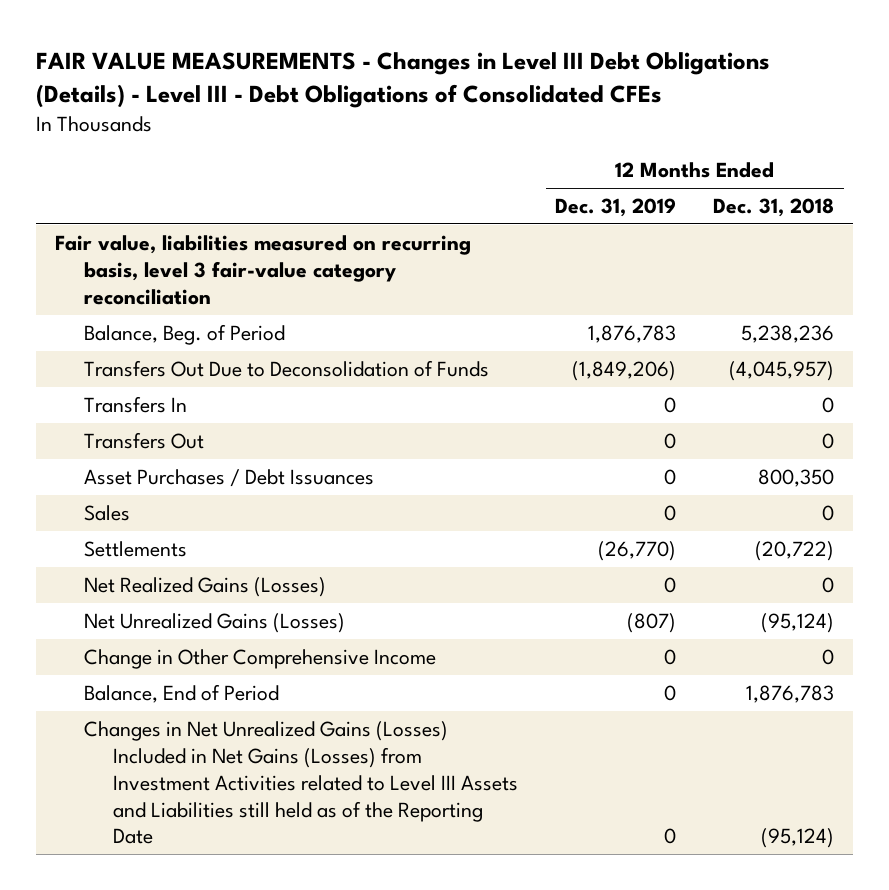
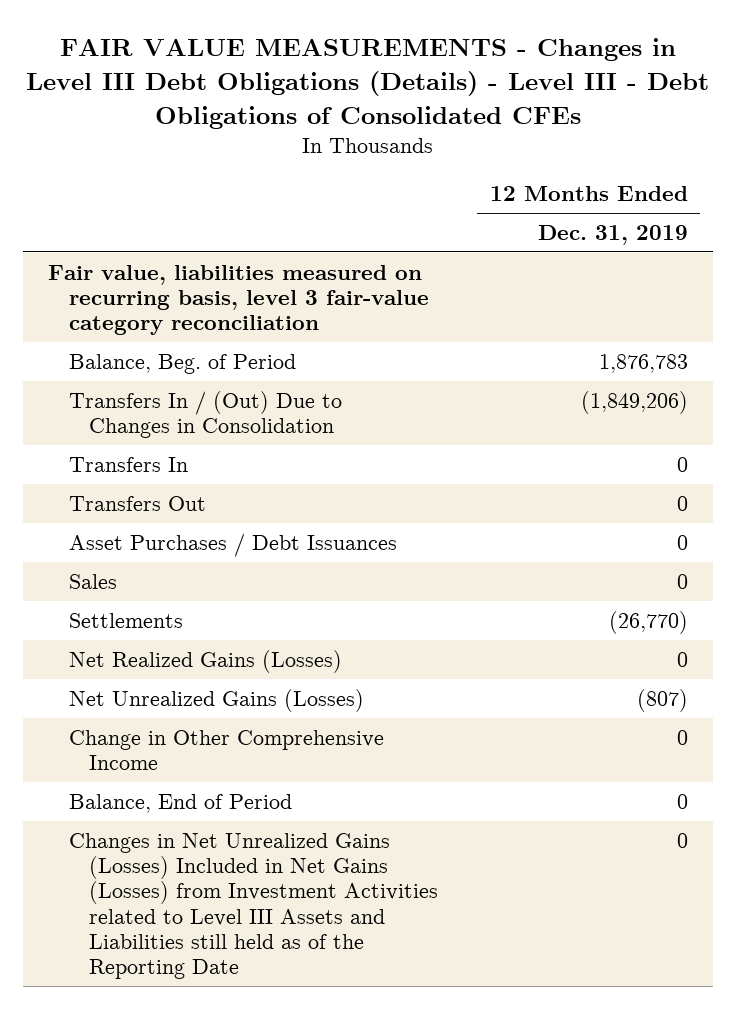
- | 12 Months Ended Dec. 31, 2019 | 12 Months Ended Dec. 31, 2018
+ | 12 Months Ended Dec. 31, 2019
- Transfers Out Due to Deconsolidation of Funds | (1,849,206) | (4,045,957)
+ Transfers In / (Out) Due to Changes in Consolidation | (1,849,206)

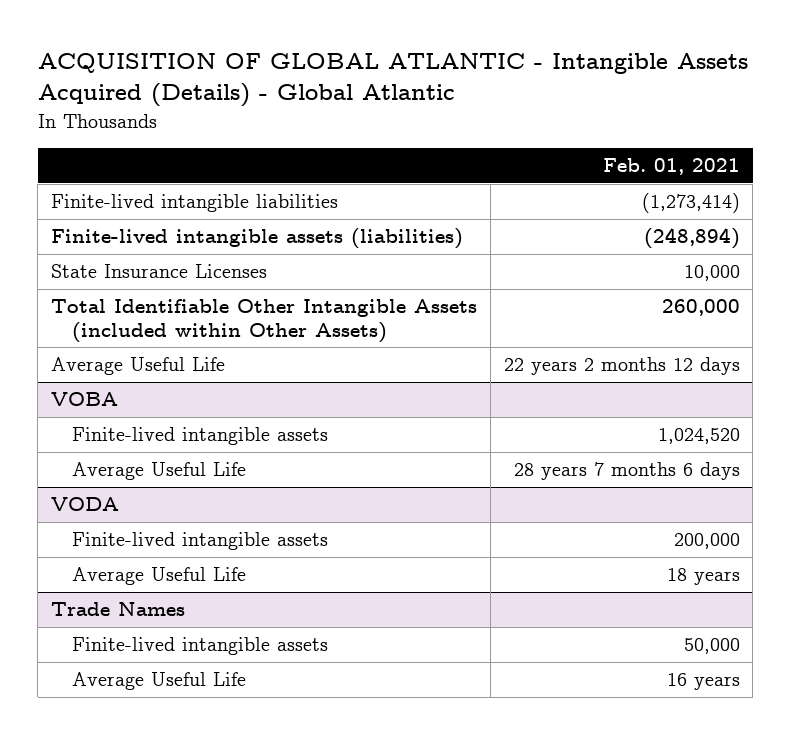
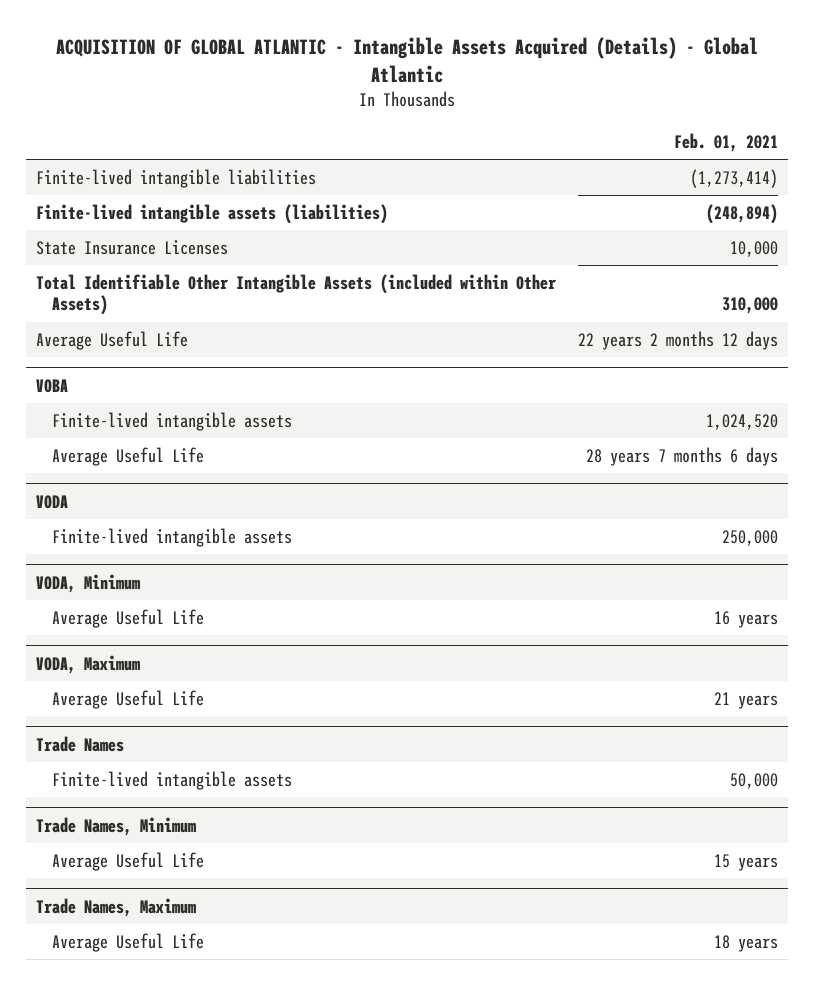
- Total Identifiable Other Intangible Assets (included within Other Assets) | 260,000
+ Total Identifiable Other Intangible Assets (included within Other Assets) | 310,000
@ VODA
- Finite-lived intangible assets | 200,000
- Average Useful Life | 18 years
+ Finite-lived intangible assets | 250,000
+ VODA, Minimum
+ Average Useful Life | 16 years
+ VODA, Maximum
+ Average Useful Life | 21 years
@ Trade Names
- Average Useful Life | 16 years
+ Trade Names, Minimum
+ Average Useful Life | 15 years
+ Trade Names, Maximum
+ Average Useful Life | 18 years

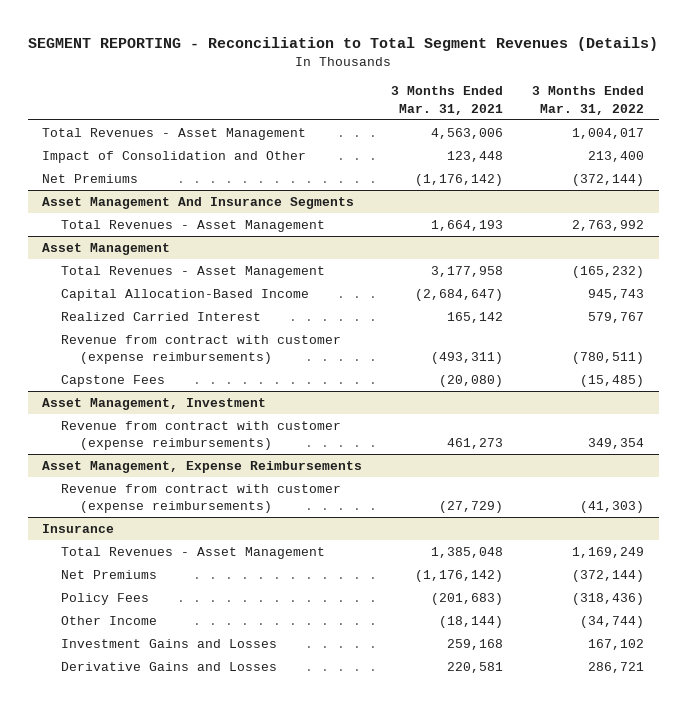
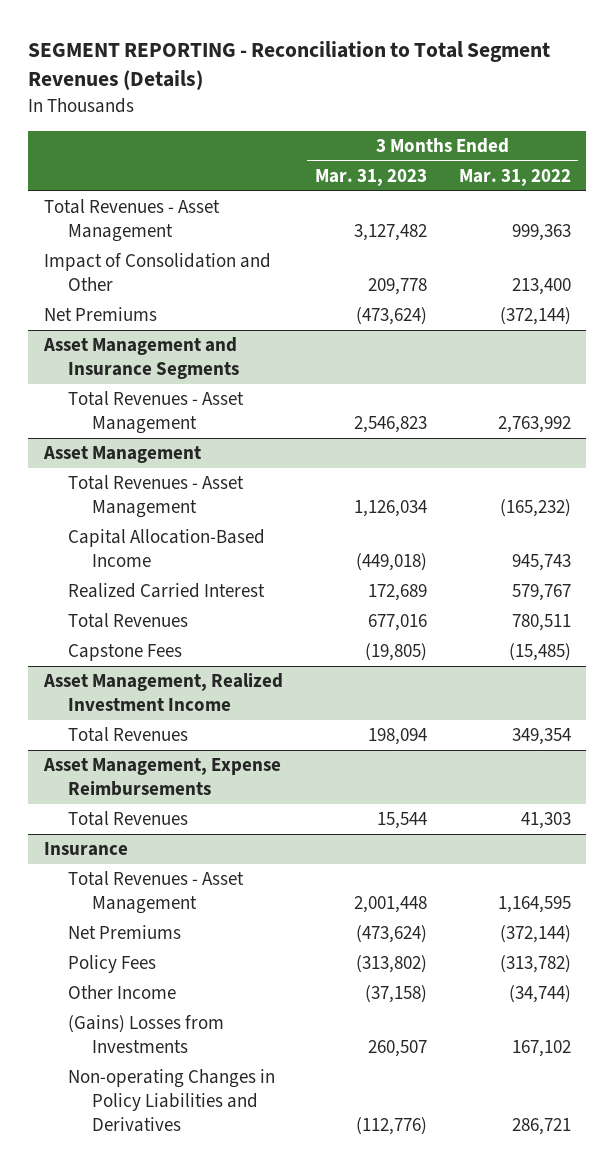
- | 3 Months Ended Mar. 31, 2021 | 3 Months Ended Mar. 31, 2022
+ | 3 Months Ended Mar. 31, 2023 | 3 Months Ended Mar. 31, 2022
- Total Revenues - Asset Management | 4,563,006 | 1,004,017
+ Total Revenues - Asset Management | 3,127,482 | 999,363
- Asset Management And Insurance Segments
+ Asset Management and Insurance Segments
@ Asset Management
- Revenue from contract with customer (expense reimbursements) | (493,311) | (780,511)
+ Total Revenues | 677,016 | 780,511
- Asset Management, Investment
- Revenue from contract with customer (expense reimbursements) | 461,273 | 349,354
+ Asset Management, Realized Investment Income
+ Total Revenues | 198,094 | 349,354
@ Asset Management, Expense Reimbursements
- Revenue from contract with customer (expense reimbursements) | (27,729) | (41,303)
+ Total Revenues | 15,544 | 41,303
@ Insurance
- Total Revenues - Asset Management | 1,385,048 | 1,169,249
+ Total Revenues - Asset Management | 2,001,448 | 1,164,595
- Policy Fees | (201,683) | (318,436)
+ Policy Fees | (313,802) | (313,782)
- Investment Gains and Losses | 259,168 | 167,102
- Derivative Gains and Losses | 220,581 | 286,721
+ (Gains) Losses from Investments | 260,507 | 167,102
+ Non-operating Changes in Policy Liabilities and Derivatives | (112,776) | 286,721

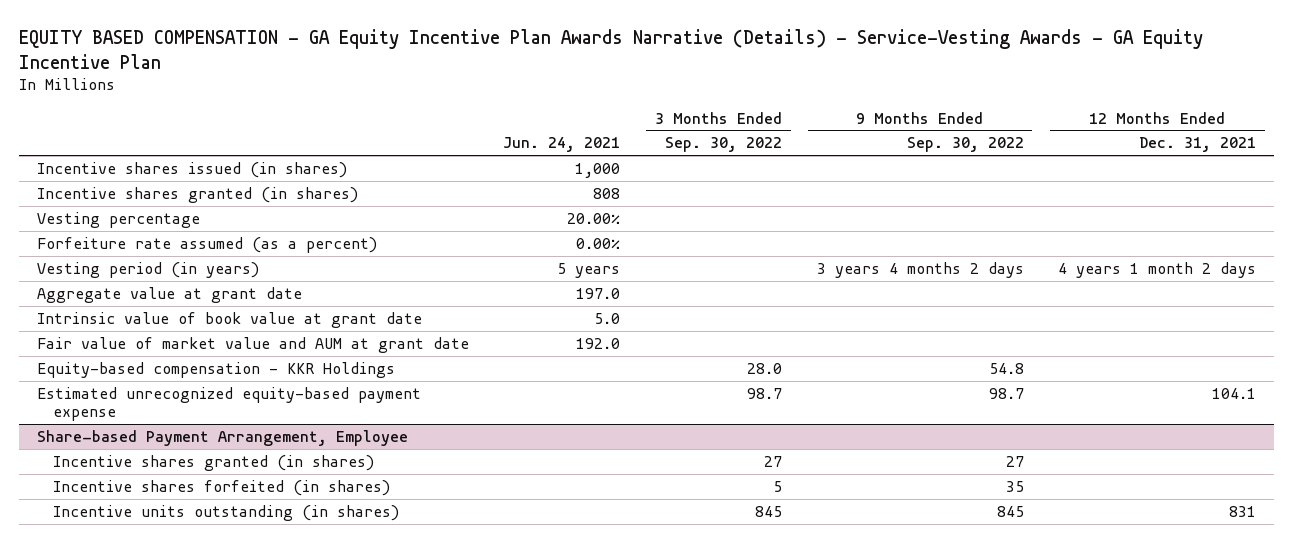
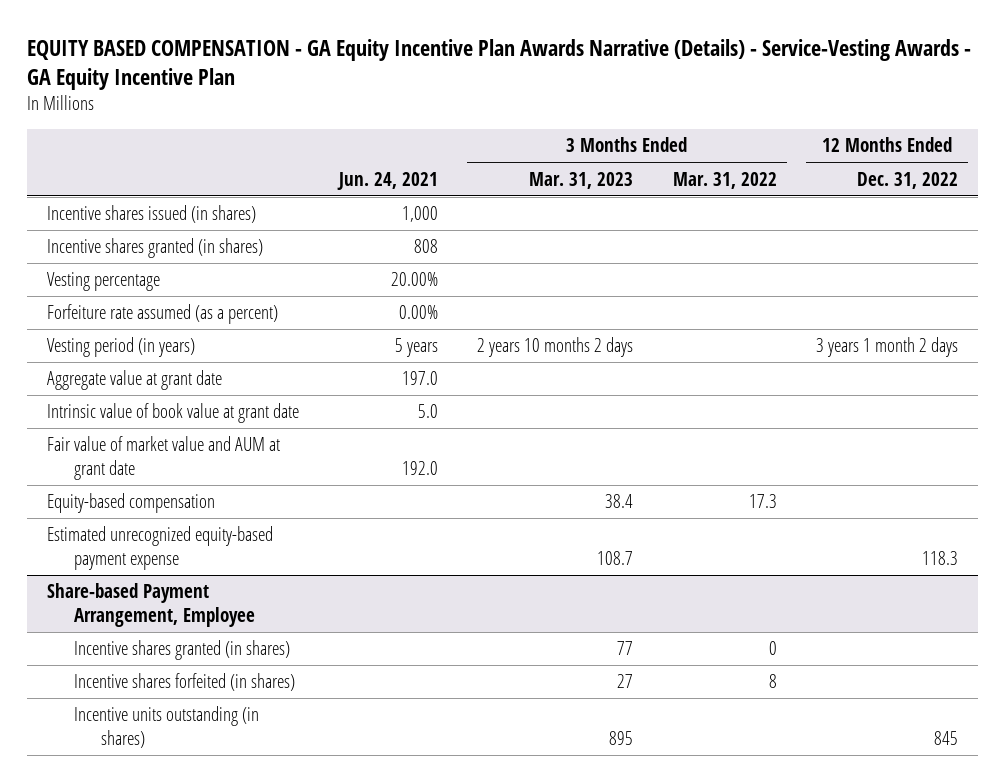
- | Jun. 24, 2021 | 3 Months Ended Sep. 30, 2022 | 9 Months Ended Sep. 30, 2022 | 12 Months Ended Dec. 31, 2021
+ | Jun. 24, 2021 | 3 Months Ended Mar. 31, 2023 | 3 Months Ended Mar. 31, 2022 | 12 Months Ended Dec. 31, 2022
- Equity-based compensation - KKR Holdings | | 28.0 | 54.8 |
+ Equity-based compensation | | 38.4 | 17.3 |

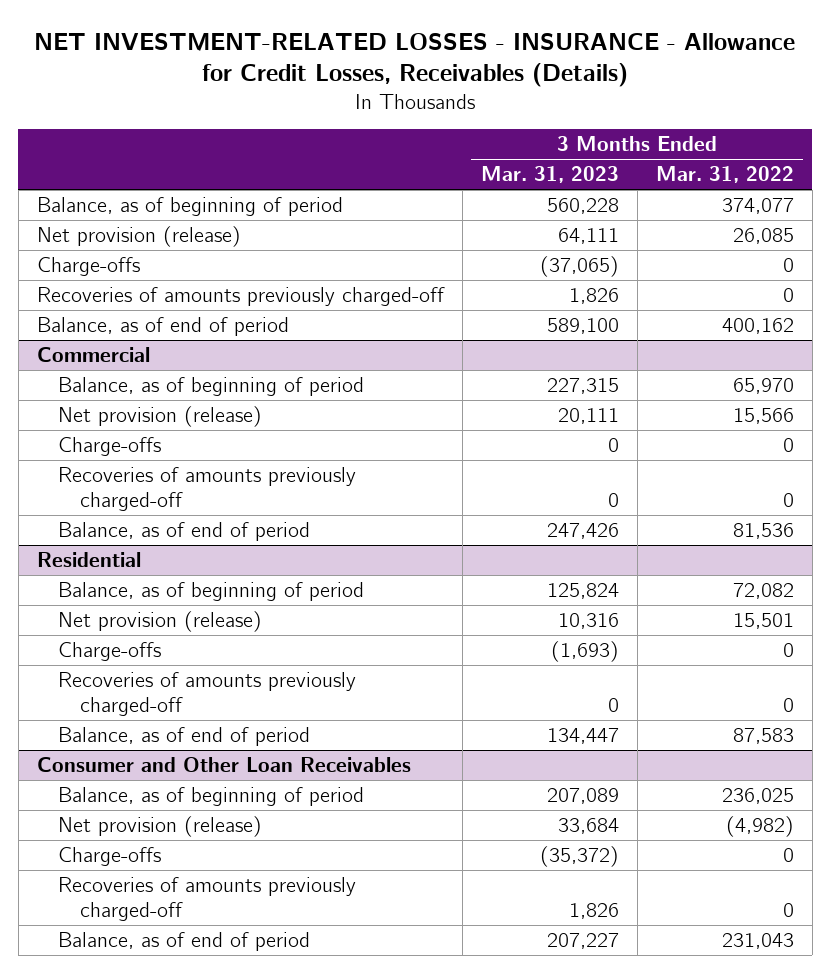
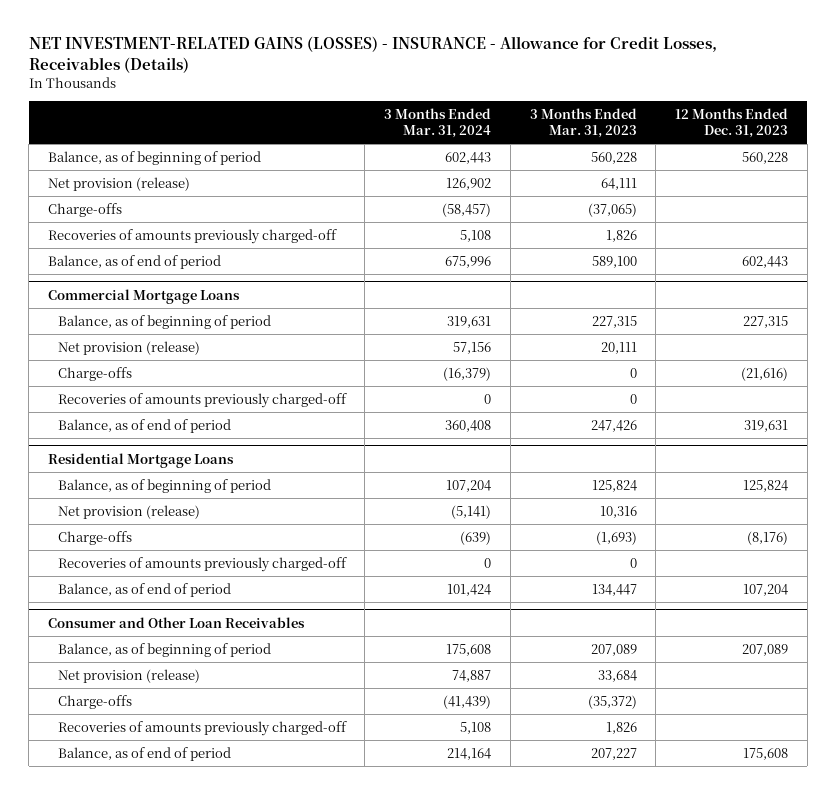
- NET INVESTMENT-RELATED LOSSES - INSURANCE - Allowance for Credit Losses, Receivables (Details)
+ NET INVESTMENT-RELATED GAINS (LOSSES) - INSURANCE - Allowance for Credit Losses, Receivables (Details)
- | 3 Months Ended Mar. 31, 2023 | 3 Months Ended Mar. 31, 2022
+ | 3 Months Ended Mar. 31, 2024 | 3 Months Ended Mar. 31, 2023 | 12 Months Ended Dec. 31, 2023
- Commercial
+ Commercial Mortgage Loans
- Residential
+ Residential Mortgage Loans

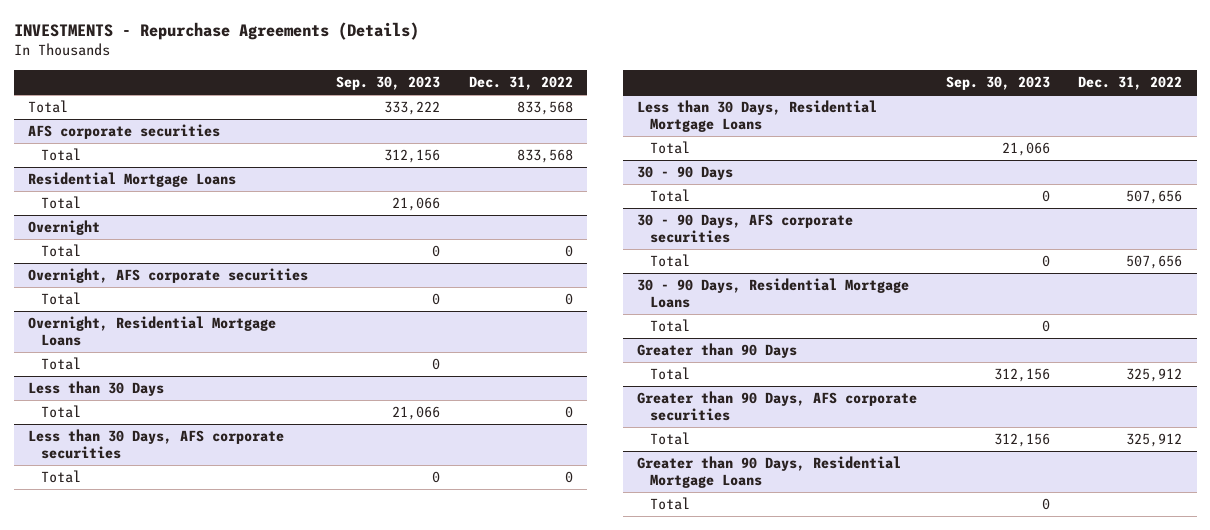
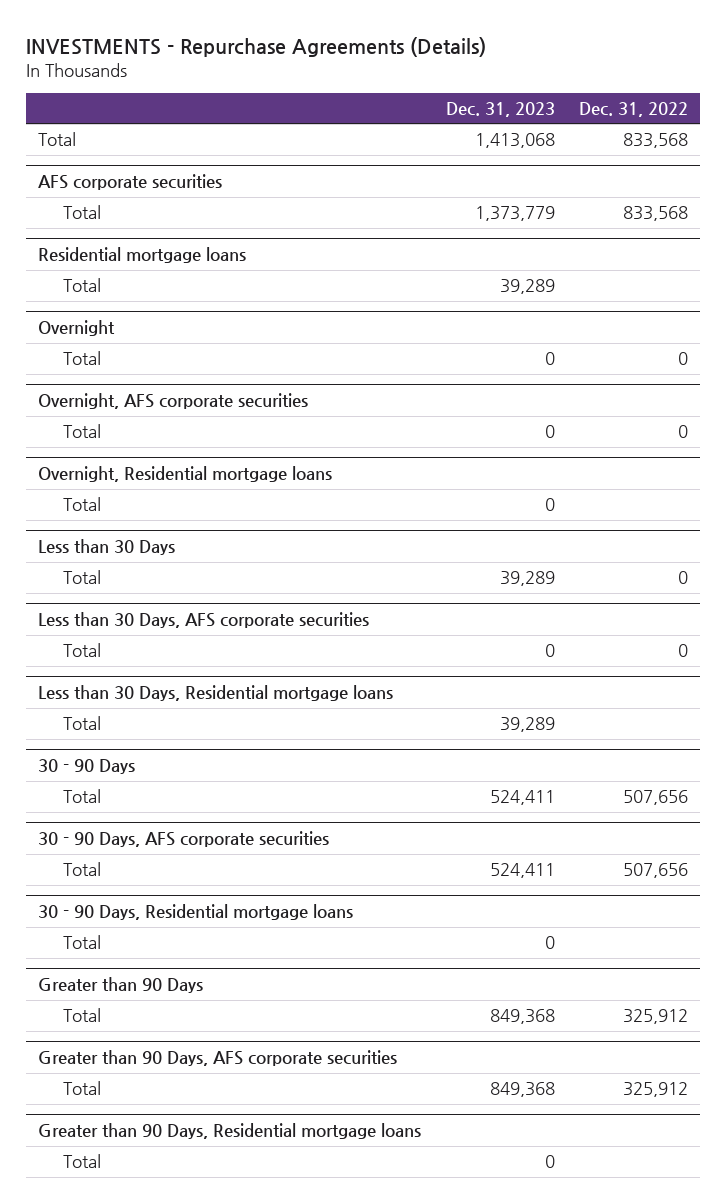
- | Sep. 30, 2023 | Dec. 31, 2022
+ | Dec. 31, 2023 | Dec. 31, 2022
- Residential Mortgage Loans
+ Residential mortgage loans
- Overnight, Residential Mortgage Loans
+ Overnight, Residential mortgage loans
- Less than 30 Days, Residential Mortgage Loans
+ Less than 30 Days, Residential mortgage loans
- 30 - 90 Days, Residential Mortgage Loans
+ 30 - 90 Days, Residential mortgage loans
- Greater than 90 Days, Residential Mortgage Loans
+ Greater than 90 Days, Residential mortgage loans

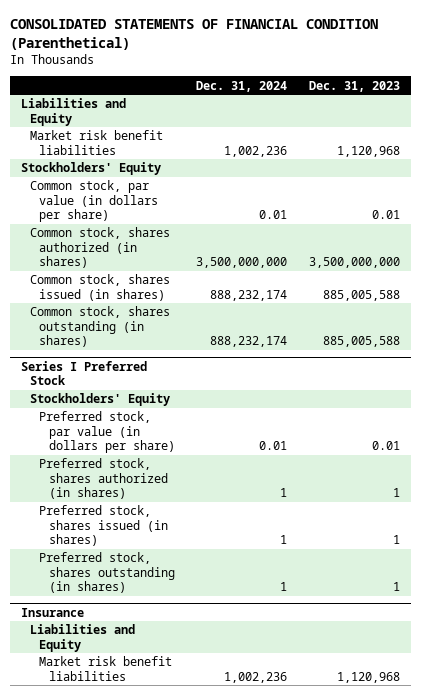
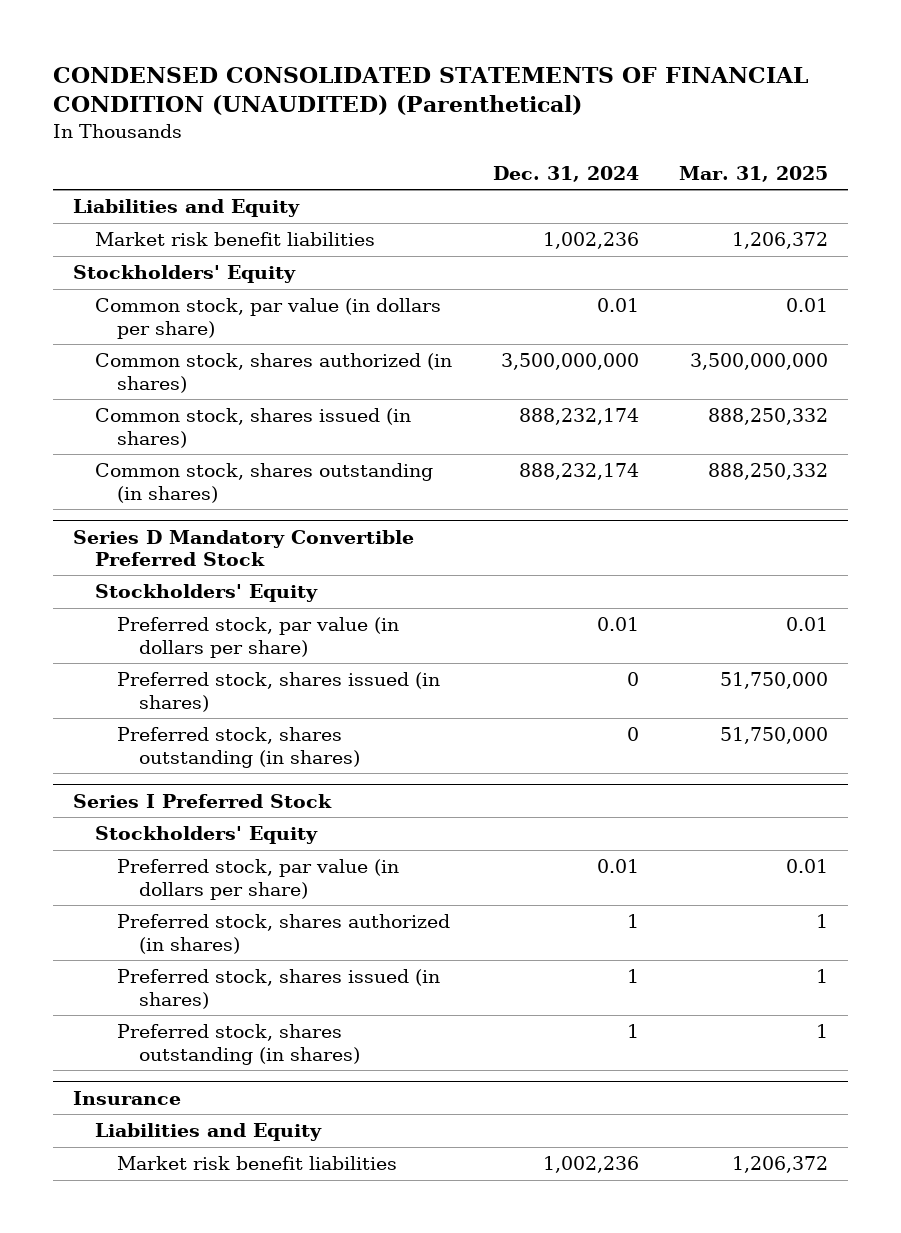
- CONSOLIDATED STATEMENTS OF FINANCIAL CONDITION (Parenthetical)
+ CONDENSED CONSOLIDATED STATEMENTS OF FINANCIAL CONDITION (UNAUDITED) (Parenthetical)
- | Dec. 31, 2024 | Dec. 31, 2023
+ | Dec. 31, 2024 | Mar. 31, 2025
+ Series D Mandatory Convertible Preferred Stock
+ Stockholders' Equity
+ Preferred stock, par value (in dollars per share) | 0.01 | 0.01
+ Preferred stock, shares issued (in shares) | 0 | 51,750,000
+ Preferred stock, shares outstanding (in shares) | 0 | 51,750,000

